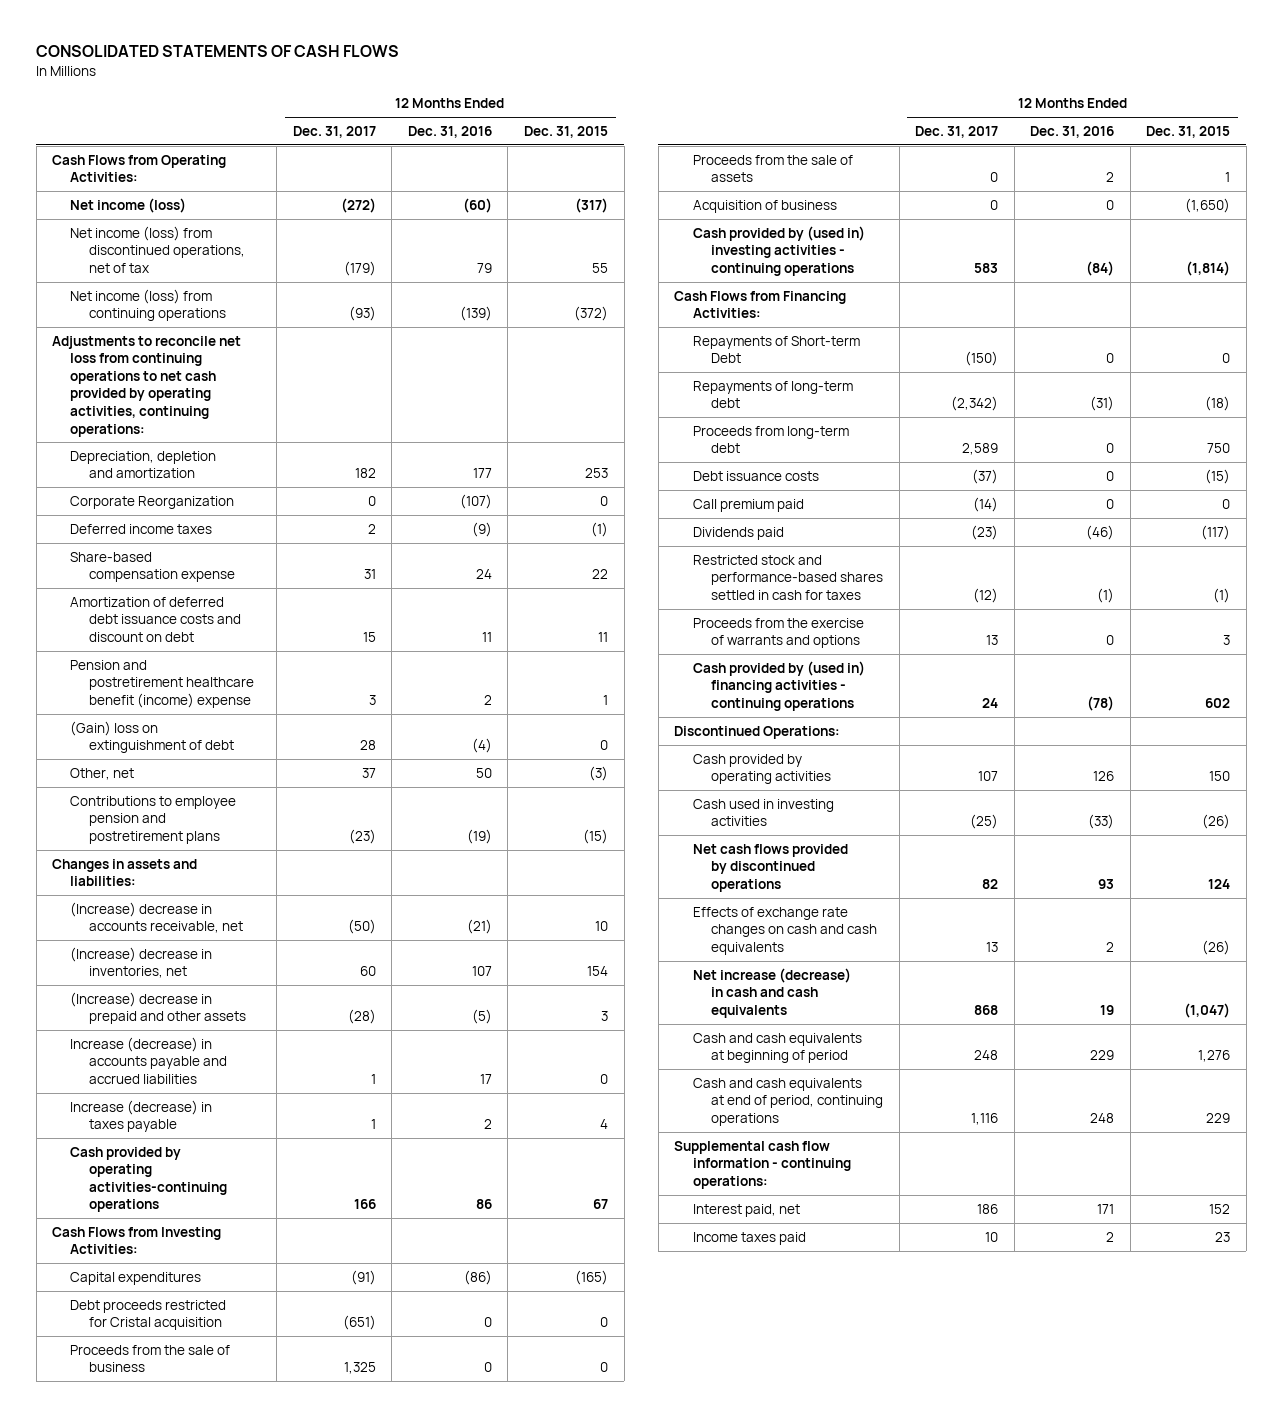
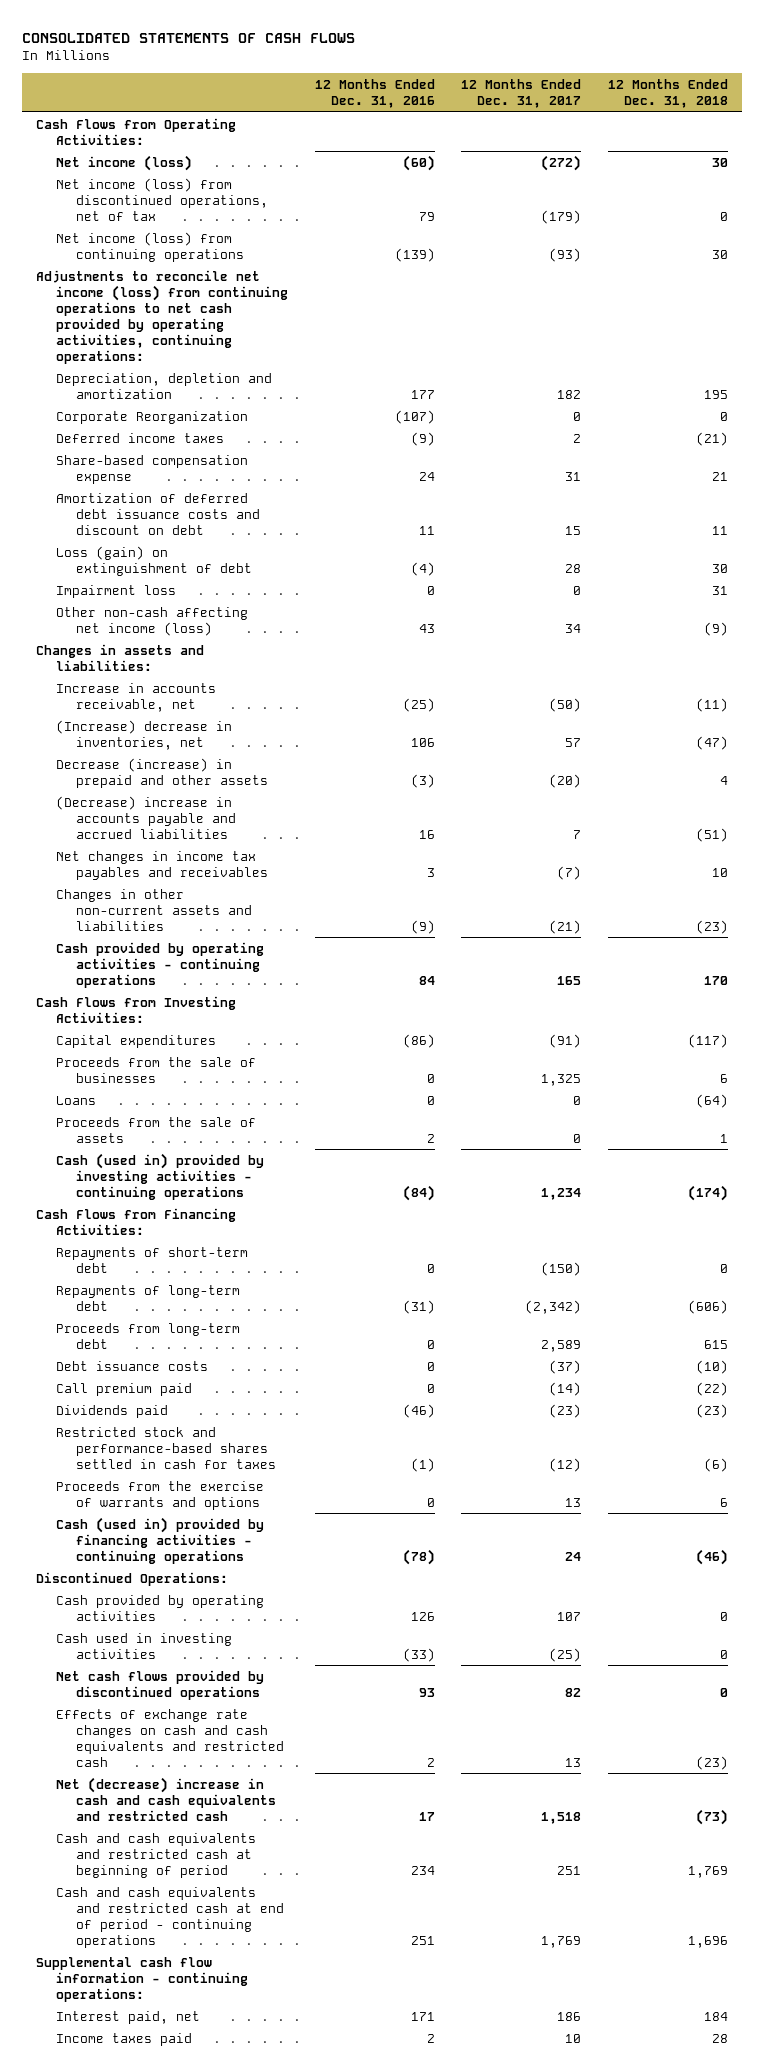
- | 12 Months Ended Dec. 31, 2017 | 12 Months Ended Dec. 31, 2016 | 12 Months Ended Dec. 31, 2015
+ | 12 Months Ended Dec. 31, 2016 | 12 Months Ended Dec. 31, 2017 | 12 Months Ended Dec. 31, 2018
- Adjustments to reconcile net loss from continuing operations to net cash provided by operating activities, continuing operations:
+ Adjustments to reconcile net income (loss) from continuing operations to net cash provided by operating activities, continuing operations:
- Pension and postretirement healthcare benefit (income) expense | 3 | 2 | 1
- (Gain) loss on extinguishment of debt | 28 | (4) | 0
- Other, net | 37 | 50 | (3)
- Contributions to employee pension and postretirement plans | (23) | (19) | (15)
+ Loss (gain) on extinguishment of debt | (4) | 28 | 30
+ Impairment loss | 0 | 0 | 31
+ Other non-cash affecting net income (loss) | 43 | 34 | (9)
- (Increase) decrease in accounts receivable, net | (50) | (21) | 10
- (Increase) decrease in inventories, net | 60 | 107 | 154
- (Increase) decrease in prepaid and other assets | (28) | (5) | 3
- Increase (decrease) in accounts payable and accrued liabilities | 1 | 17 | 0
- Increase (decrease) in taxes payable | 1 | 2 | 4
- Cash provided by operating activities-continuing operations | 166 | 86 | 67
+ Increase in accounts receivable, net | (25) | (50) | (11)
+ (Increase) decrease in inventories, net | 106 | 57 | (47)
+ Decrease (increase) in prepaid and other assets | (3) | (20) | 4
+ (Decrease) increase in accounts payable and accrued liabilities | 16 | 7 | (51)
+ Net changes in income tax payables and receivables | 3 | (7) | 10
+ Changes in other non-current assets and liabilities | (9) | (21) | (23)
+ Cash provided by operating activities - continuing operations | 84 | 165 | 170
- Debt proceeds restricted for Cristal acquisition | (651) | 0 | 0
- Proceeds from the sale of business | 1,325 | 0 | 0
+ Proceeds from the sale of businesses | 0 | 1,325 | 6
+ Loans | 0 | 0 | (64)
- Acquisition of business | 0 | 0 | (1,650)
- Cash provided by (used in) investing activities - continuing operations | 583 | (84) | (1,814)
+ Cash (used in) provided by investing activities - continuing operations | (84) | 1,234 | (174)
- Repayments of Short-term Debt | (150) | 0 | 0
+ Repayments of short-term debt | 0 | (150) | 0
- Cash provided by (used in) financing activities - continuing operations | 24 | (78) | 602
+ Cash (used in) provided by financing activities - continuing operations | (78) | 24 | (46)
- Effects of exchange rate changes on cash and cash equivalents | 13 | 2 | (26)
- Net increase (decrease) in cash and cash equivalents | 868 | 19 | (1,047)
- Cash and cash equivalents at beginning of period | 248 | 229 | 1,276
- Cash and cash equivalents at end of period, continuing operations | 1,116 | 248 | 229
+ Effects of exchange rate changes on cash and cash equivalents and restricted cash | 2 | 13 | (23)
+ Net (decrease) increase in cash and cash equivalents and restricted cash | 17 | 1,518 | (73)
+ Cash and cash equivalents and restricted cash at beginning of period | 234 | 251 | 1,769
+ Cash and cash equivalents and restricted cash at end of period - continuing operations | 251 | 1,769 | 1,696

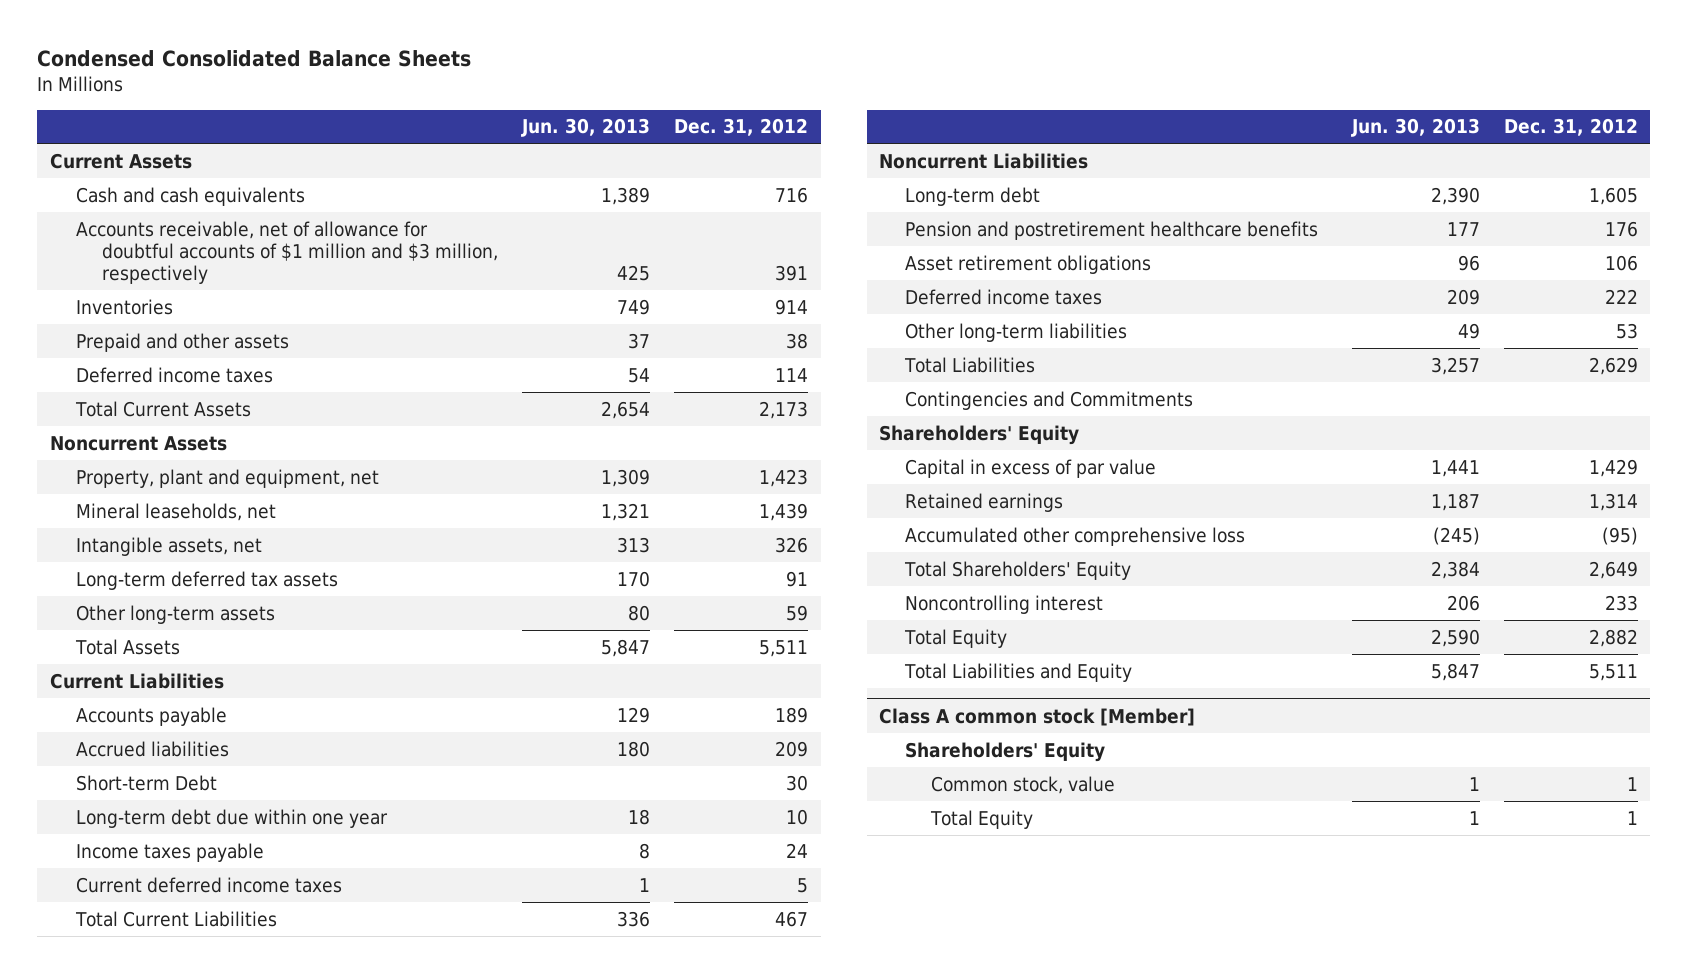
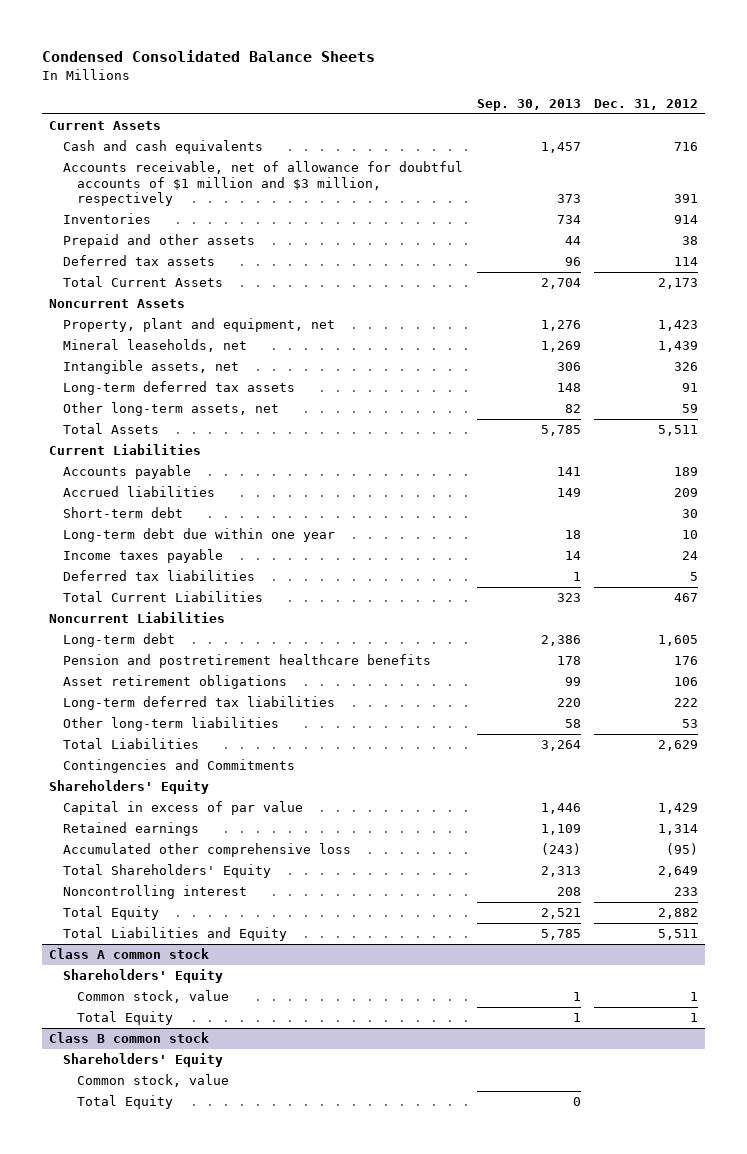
- | Jun. 30, 2013 | Dec. 31, 2012
+ | Sep. 30, 2013 | Dec. 31, 2012
- Deferred income taxes | 54 | 114
+ Deferred tax assets | 96 | 114
- Other long-term assets | 80 | 59
+ Other long-term assets, net | 82 | 59
- Short-term Debt | | 30
+ Short-term debt | | 30
- Current deferred income taxes | 1 | 5
+ Deferred tax liabilities | 1 | 5
- Deferred income taxes | 209 | 222
+ Long-term deferred tax liabilities | 220 | 222
- Class A common stock [Member]
+ Class A common stock
+ Class B common stock
+ Shareholders' Equity
+ Common stock, value
+ Total Equity | 0 |

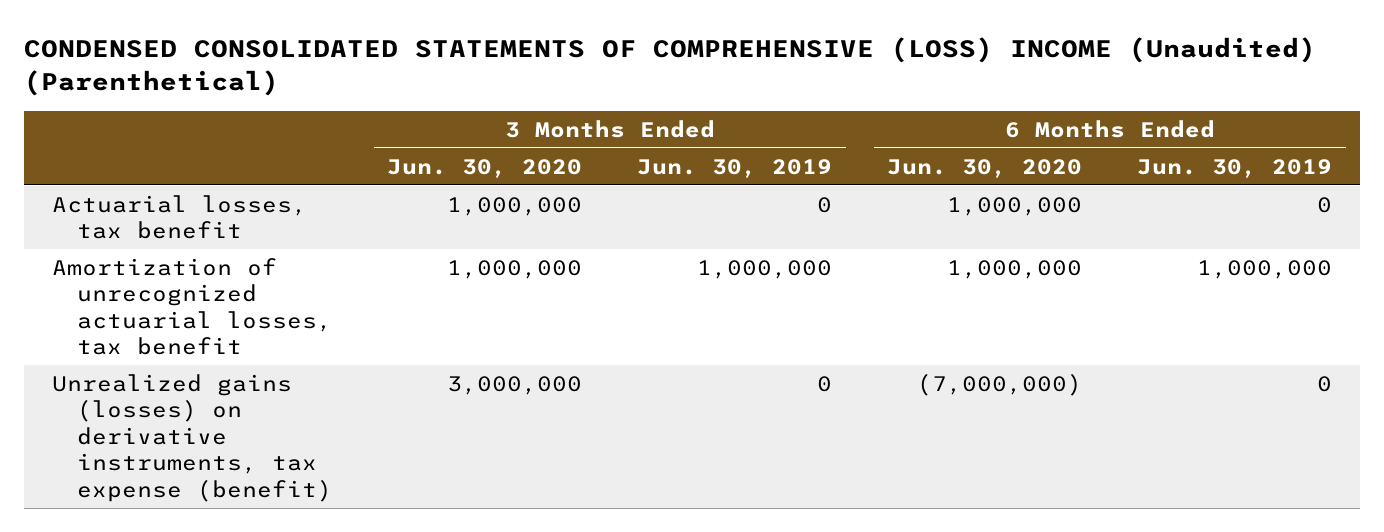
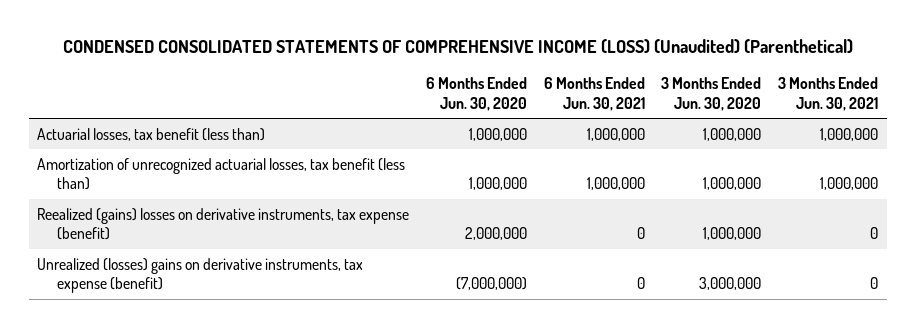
- CONDENSED CONSOLIDATED STATEMENTS OF COMPREHENSIVE (LOSS) INCOME (Unaudited) (Parenthetical)
+ CONDENSED CONSOLIDATED STATEMENTS OF COMPREHENSIVE INCOME (LOSS) (Unaudited) (Parenthetical)
- | 3 Months Ended Jun. 30, 2020 | 3 Months Ended Jun. 30, 2019 | 6 Months Ended Jun. 30, 2020 | 6 Months Ended Jun. 30, 2019
+ | 6 Months Ended Jun. 30, 2020 | 6 Months Ended Jun. 30, 2021 | 3 Months Ended Jun. 30, 2020 | 3 Months Ended Jun. 30, 2021
- Actuarial losses, tax benefit | 1,000,000 | 0 | 1,000,000 | 0
- Amortization of unrecognized actuarial losses, tax benefit | 1,000,000 | 1,000,000 | 1,000,000 | 1,000,000
- Unrealized gains (losses) on derivative instruments, tax expense (benefit) | 3,000,000 | 0 | (7,000,000) | 0
+ Actuarial losses, tax benefit (less than) | 1,000,000 | 1,000,000 | 1,000,000 | 1,000,000
+ Amortization of unrecognized actuarial losses, tax benefit (less than) | 1,000,000 | 1,000,000 | 1,000,000 | 1,000,000
+ Reealized (gains) losses on derivative instruments, tax expense (benefit) | 2,000,000 | 0 | 1,000,000 | 0
+ Unrealized (losses) gains on derivative instruments, tax expense (benefit) | (7,000,000) | 0 | 3,000,000 | 0

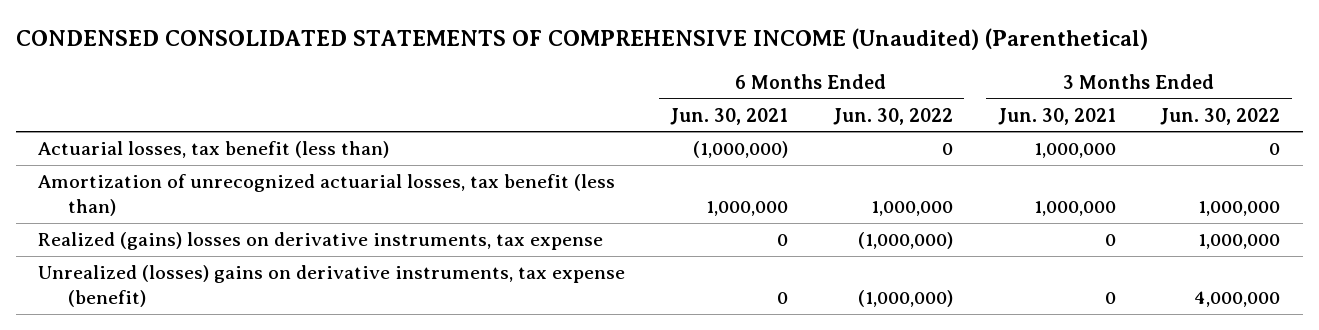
- CONDENSED CONSOLIDATED STATEMENTS OF COMPREHENSIVE INCOME (LOSS) (Unaudited) (Parenthetical)
+ CONDENSED CONSOLIDATED STATEMENTS OF COMPREHENSIVE INCOME (Unaudited) (Parenthetical)
- | 6 Months Ended Jun. 30, 2020 | 6 Months Ended Jun. 30, 2021 | 3 Months Ended Jun. 30, 2020 | 3 Months Ended Jun. 30, 2021
+ | 6 Months Ended Jun. 30, 2021 | 6 Months Ended Jun. 30, 2022 | 3 Months Ended Jun. 30, 2021 | 3 Months Ended Jun. 30, 2022
- Actuarial losses, tax benefit (less than) | 1,000,000 | 1,000,000 | 1,000,000 | 1,000,000
+ Actuarial losses, tax benefit (less than) | (1,000,000) | 0 | 1,000,000 | 0
- Reealized (gains) losses on derivative instruments, tax expense (benefit) | 2,000,000 | 0 | 1,000,000 | 0
+ Realized (gains) losses on derivative instruments, tax expense | 0 | (1,000,000) | 0 | 1,000,000

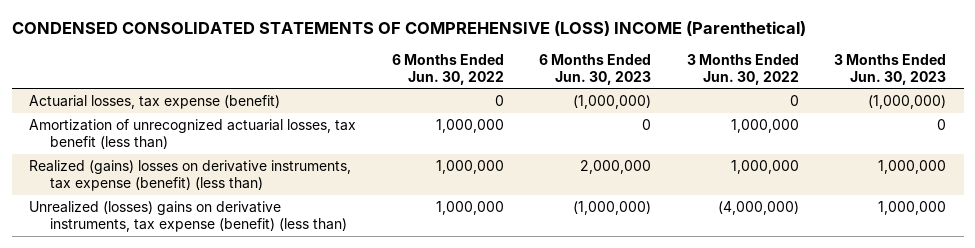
- CONDENSED CONSOLIDATED STATEMENTS OF COMPREHENSIVE INCOME (Unaudited) (Parenthetical)
+ CONDENSED CONSOLIDATED STATEMENTS OF COMPREHENSIVE (LOSS) INCOME (Parenthetical)
- | 6 Months Ended Jun. 30, 2021 | 6 Months Ended Jun. 30, 2022 | 3 Months Ended Jun. 30, 2021 | 3 Months Ended Jun. 30, 2022
+ | 6 Months Ended Jun. 30, 2022 | 6 Months Ended Jun. 30, 2023 | 3 Months Ended Jun. 30, 2022 | 3 Months Ended Jun. 30, 2023
- Actuarial losses, tax benefit (less than) | (1,000,000) | 0 | 1,000,000 | 0
+ Actuarial losses, tax expense (benefit) | 0 | (1,000,000) | 0 | (1,000,000)
- Realized (gains) losses on derivative instruments, tax expense | 0 | (1,000,000) | 0 | 1,000,000
- Unrealized (losses) gains on derivative instruments, tax expense (benefit) | 0 | (1,000,000) | 0 | 4,000,000
+ Realized (gains) losses on derivative instruments, tax expense (benefit) (less than) | 1,000,000 | 2,000,000 | 1,000,000 | 1,000,000
+ Unrealized (losses) gains on derivative instruments, tax expense (benefit) (less than) | 1,000,000 | (1,000,000) | (4,000,000) | 1,000,000

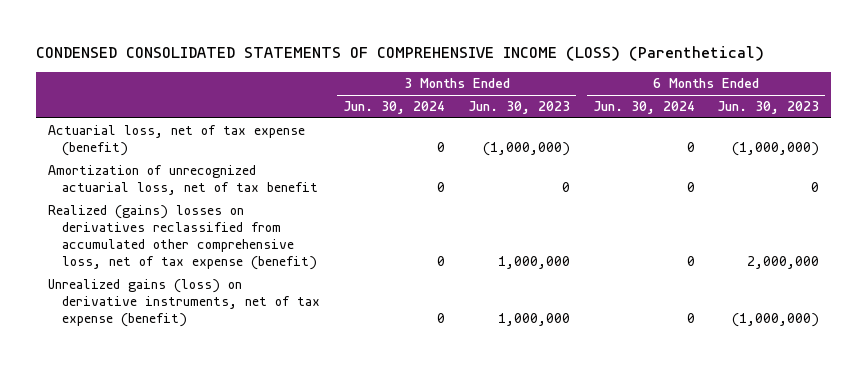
- CONDENSED CONSOLIDATED STATEMENTS OF COMPREHENSIVE (LOSS) INCOME (Parenthetical)
+ CONDENSED CONSOLIDATED STATEMENTS OF COMPREHENSIVE INCOME (LOSS) (Parenthetical)
- | 6 Months Ended Jun. 30, 2022 | 6 Months Ended Jun. 30, 2023 | 3 Months Ended Jun. 30, 2022 | 3 Months Ended Jun. 30, 2023
+ | 3 Months Ended Jun. 30, 2024 | 3 Months Ended Jun. 30, 2023 | 6 Months Ended Jun. 30, 2024 | 6 Months Ended Jun. 30, 2023
- Actuarial losses, tax expense (benefit) | 0 | (1,000,000) | 0 | (1,000,000)
- Amortization of unrecognized actuarial losses, tax benefit (less than) | 1,000,000 | 0 | 1,000,000 | 0
- Realized (gains) losses on derivative instruments, tax expense (benefit) (less than) | 1,000,000 | 2,000,000 | 1,000,000 | 1,000,000
- Unrealized (losses) gains on derivative instruments, tax expense (benefit) (less than) | 1,000,000 | (1,000,000) | (4,000,000) | 1,000,000
+ Actuarial loss, net of tax expense (benefit) | 0 | (1,000,000) | 0 | (1,000,000)
+ Amortization of unrecognized actuarial loss, net of tax benefit | 0 | 0 | 0 | 0
+ Realized (gains) losses on derivatives reclassified from accumulated other comprehensive loss, net of tax expense (benefit) | 0 | 1,000,000 | 0 | 2,000,000
+ Unrealized gains (loss) on derivative instruments, net of tax expense (benefit) | 0 | 1,000,000 | 0 | (1,000,000)

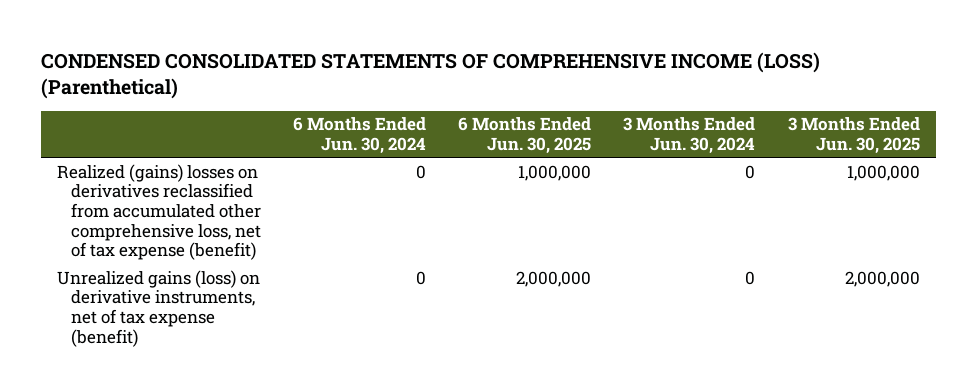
- | 3 Months Ended Jun. 30, 2024 | 3 Months Ended Jun. 30, 2023 | 6 Months Ended Jun. 30, 2024 | 6 Months Ended Jun. 30, 2023
+ | 6 Months Ended Jun. 30, 2024 | 6 Months Ended Jun. 30, 2025 | 3 Months Ended Jun. 30, 2024 | 3 Months Ended Jun. 30, 2025
- Actuarial loss, net of tax expense (benefit) | 0 | (1,000,000) | 0 | (1,000,000)
- Amortization of unrecognized actuarial loss, net of tax benefit | 0 | 0 | 0 | 0

